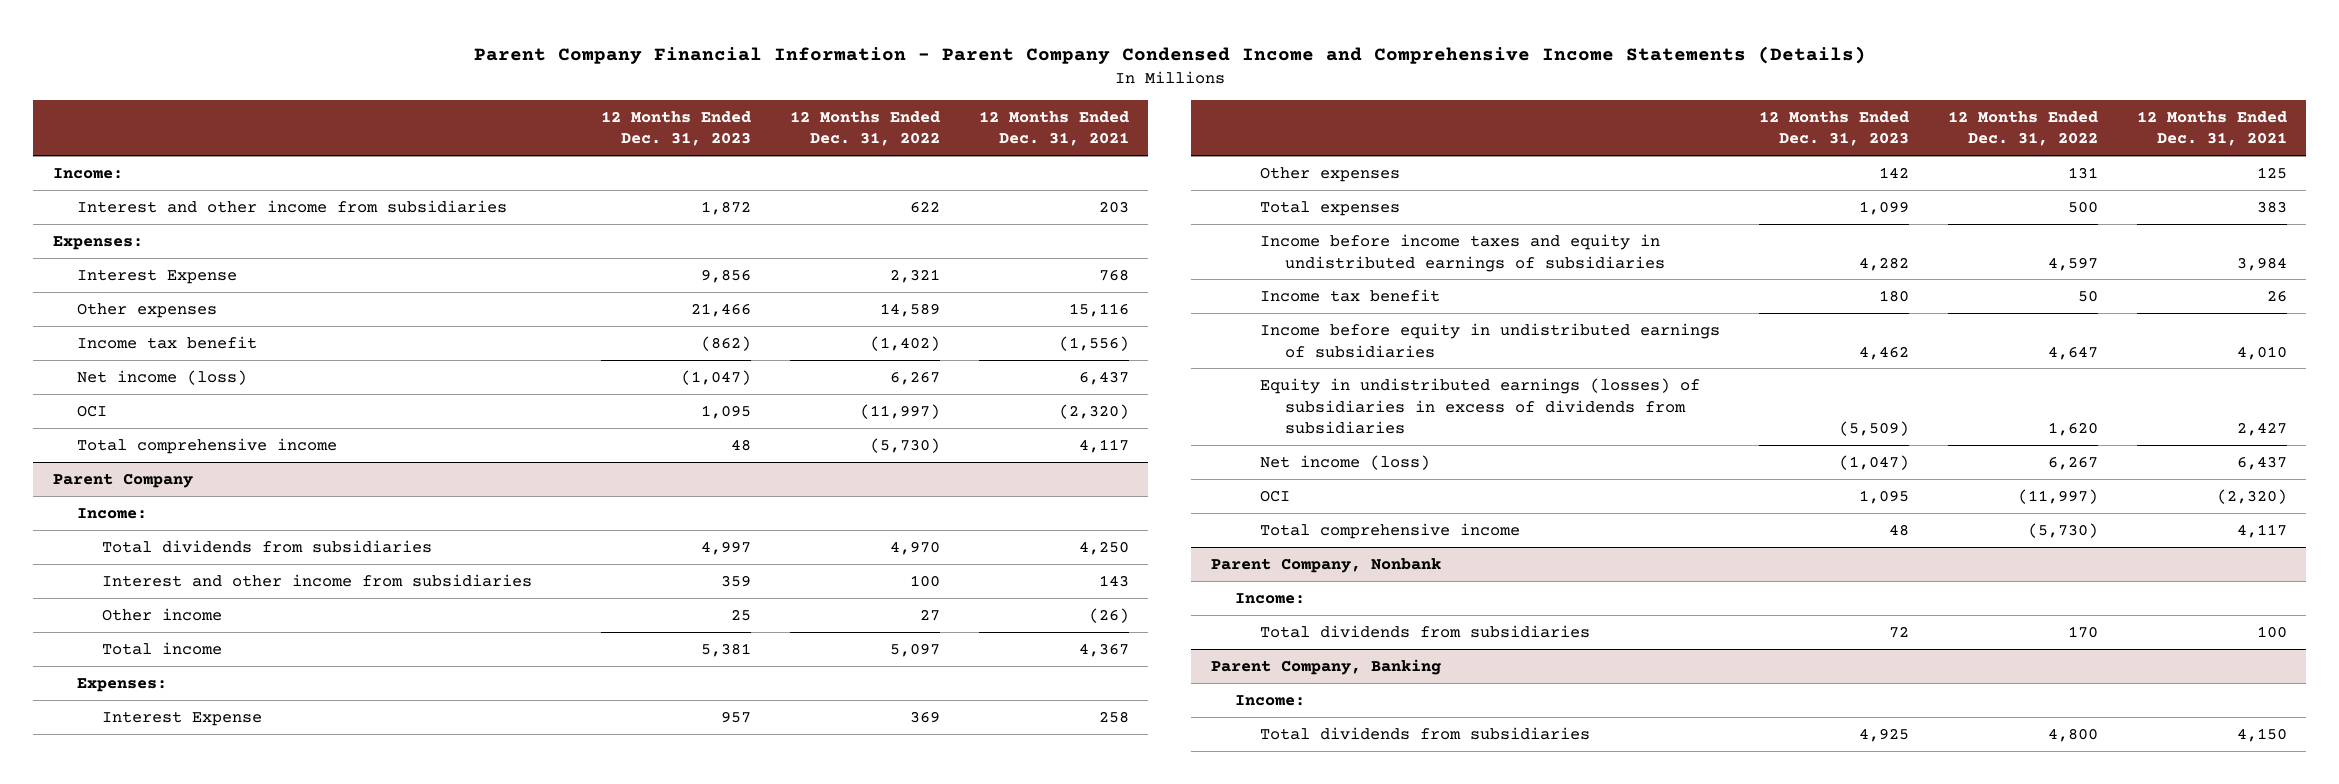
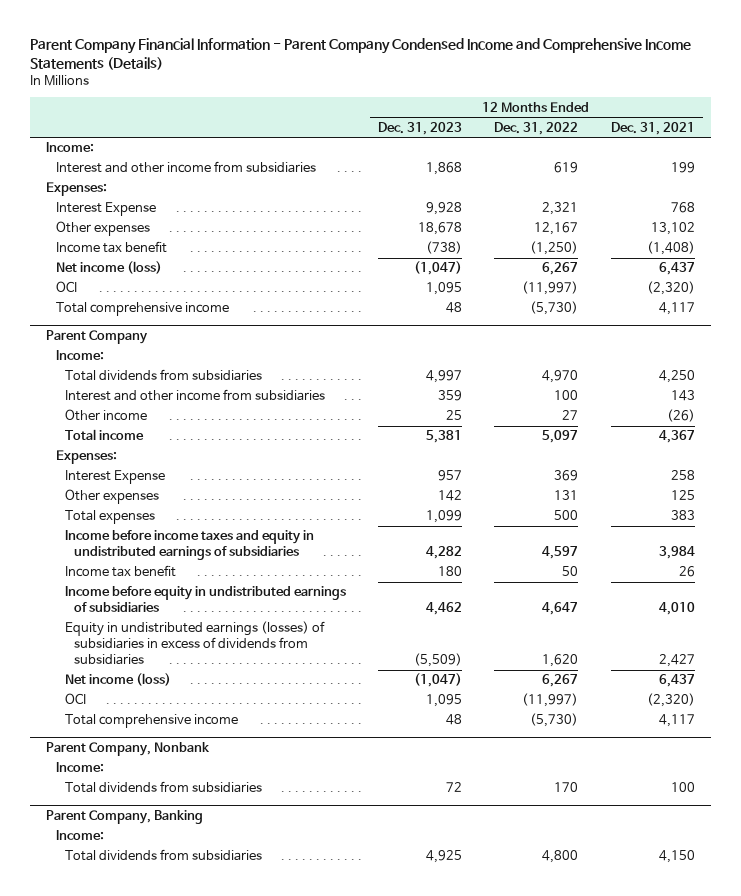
- Interest and other income from subsidiaries | 1,872 | 622 | 203
+ Interest and other income from subsidiaries | 1,868 | 619 | 199
- Interest Expense | 9,856 | 2,321 | 768
- Other expenses | 21,466 | 14,589 | 15,116
- Income tax benefit | (862) | (1,402) | (1,556)
+ Interest Expense | 9,928 | 2,321 | 768
+ Other expenses | 18,678 | 12,167 | 13,102
+ Income tax benefit | (738) | (1,250) | (1,408)

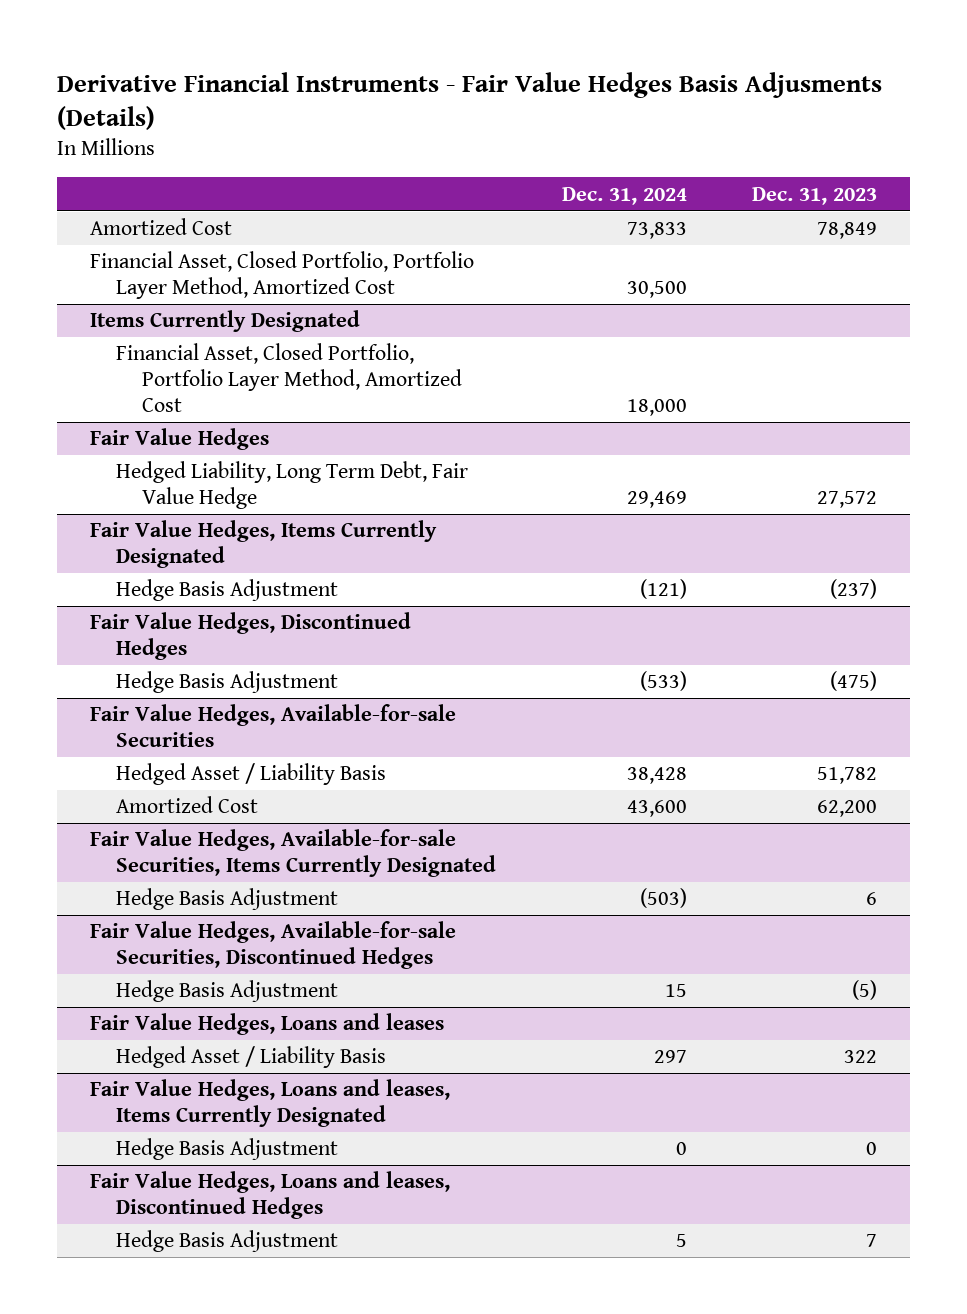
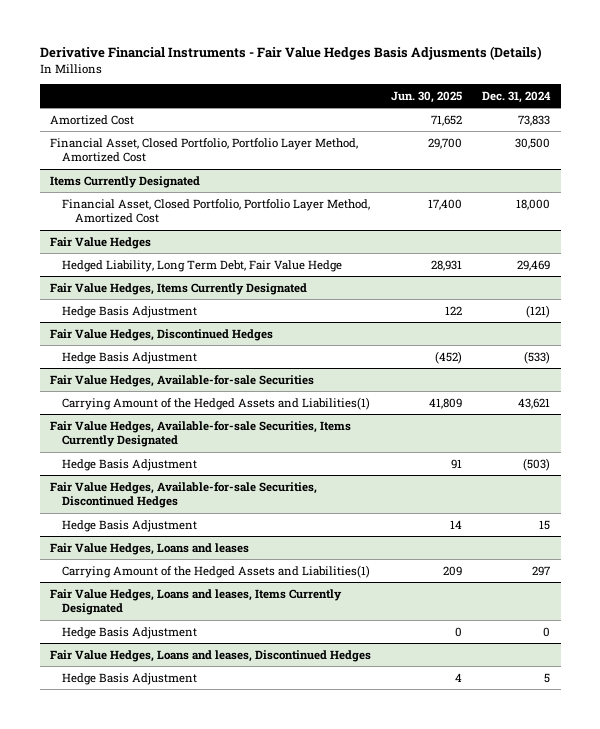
- | Dec. 31, 2024 | Dec. 31, 2023
+ | Jun. 30, 2025 | Dec. 31, 2024
@ Fair Value Hedges, Available-for-sale Securities
- Hedged Asset / Liability Basis | 38,428 | 51,782
- Amortized Cost | 43,600 | 62,200
+ Carrying Amount of the Hedged Assets and Liabilities(1) | 41,809 | 43,621
@ Fair Value Hedges, Loans and leases
- Hedged Asset / Liability Basis | 297 | 322
+ Carrying Amount of the Hedged Assets and Liabilities(1) | 209 | 297

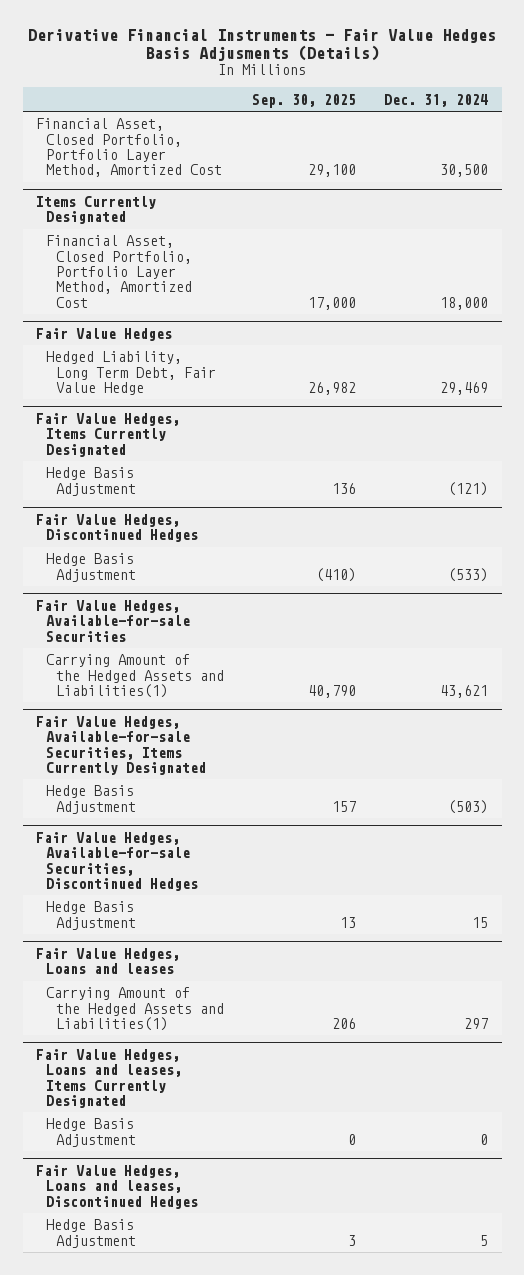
- | Jun. 30, 2025 | Dec. 31, 2024
+ | Sep. 30, 2025 | Dec. 31, 2024
- Amortized Cost | 71,652 | 73,833

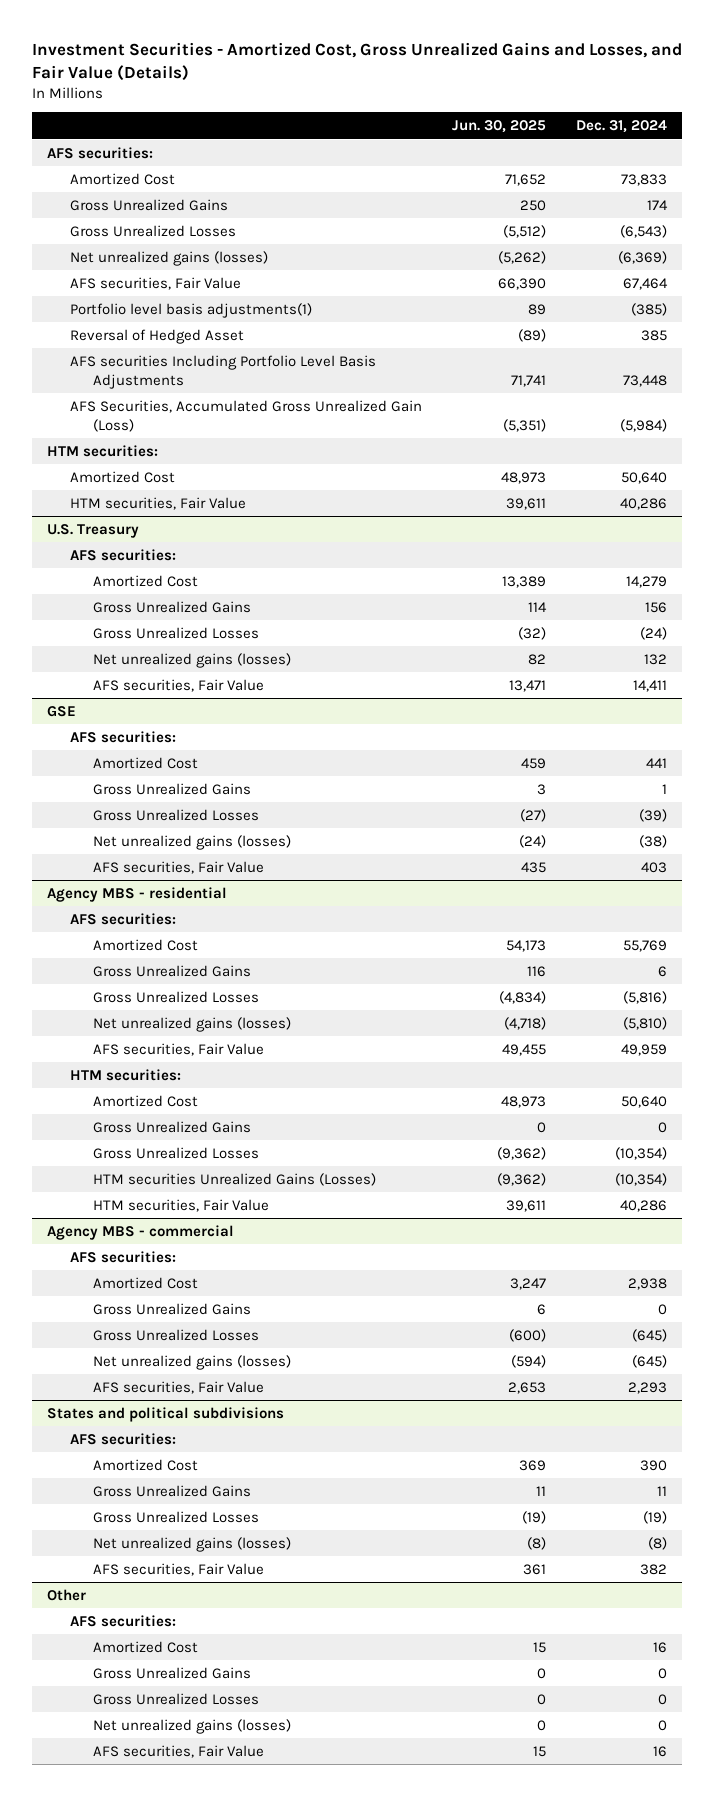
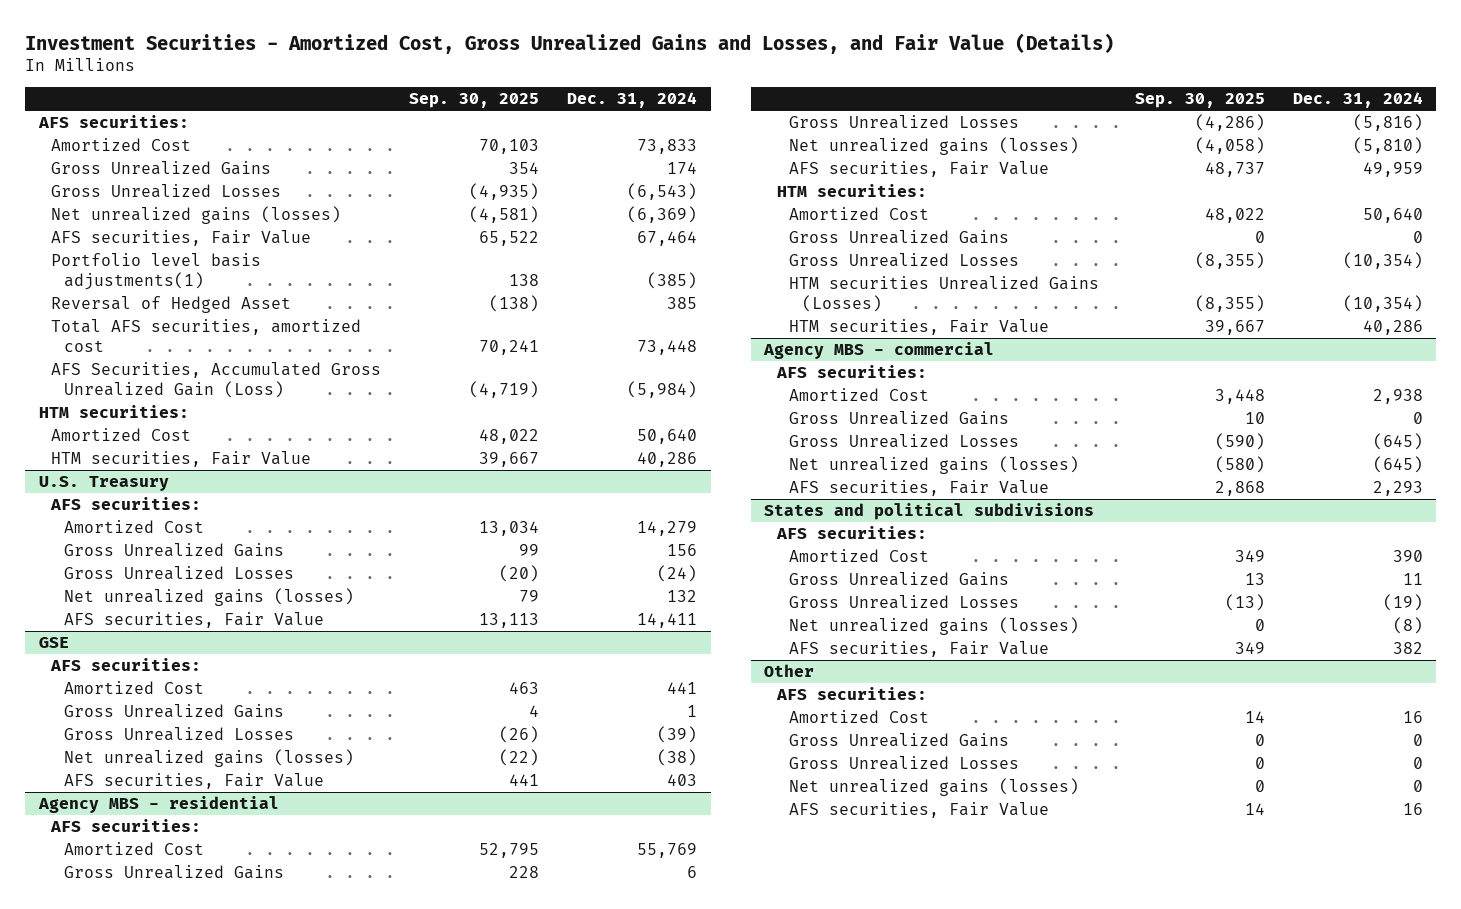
- | Jun. 30, 2025 | Dec. 31, 2024
+ | Sep. 30, 2025 | Dec. 31, 2024
- AFS securities Including Portfolio Level Basis Adjustments | 71,741 | 73,448
+ Total AFS securities, amortized cost | 70,241 | 73,448

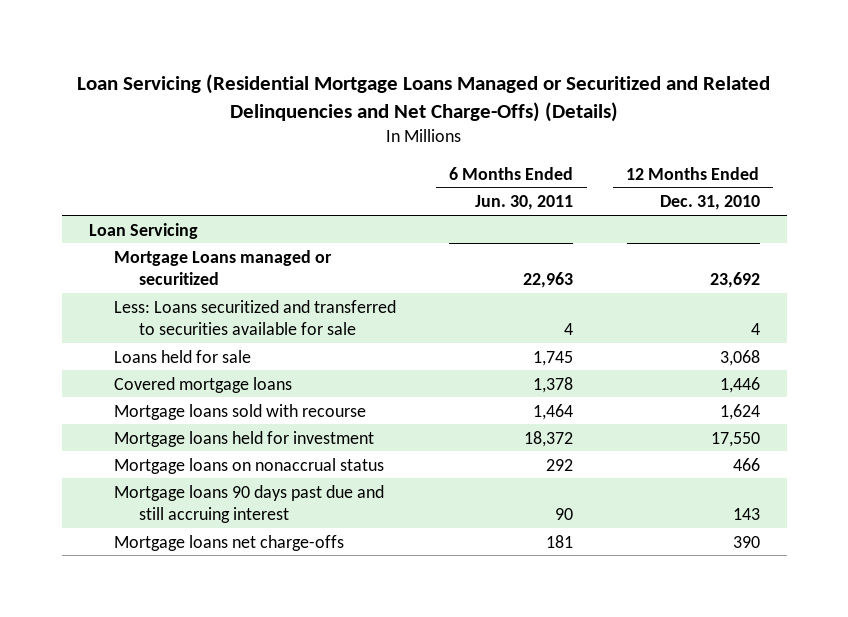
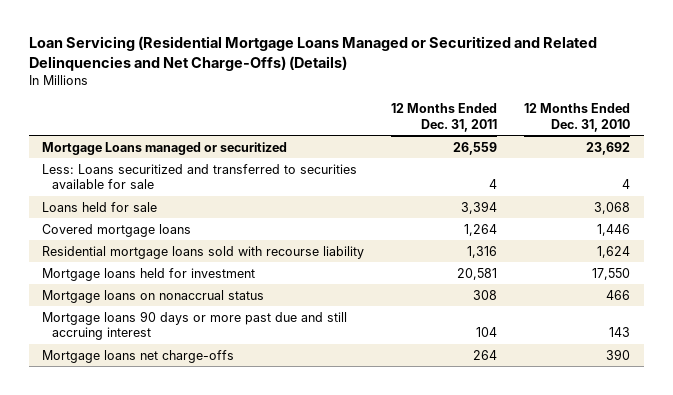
- | 6 Months Ended Jun. 30, 2011 | 12 Months Ended Dec. 31, 2010
+ | 12 Months Ended Dec. 31, 2011 | 12 Months Ended Dec. 31, 2010
- Loan Servicing
- Mortgage loans sold with recourse | 1,464 | 1,624
+ Residential mortgage loans sold with recourse liability | 1,316 | 1,624
- Mortgage loans 90 days past due and still accruing interest | 90 | 143
+ Mortgage loans 90 days or more past due and still accruing interest | 104 | 143

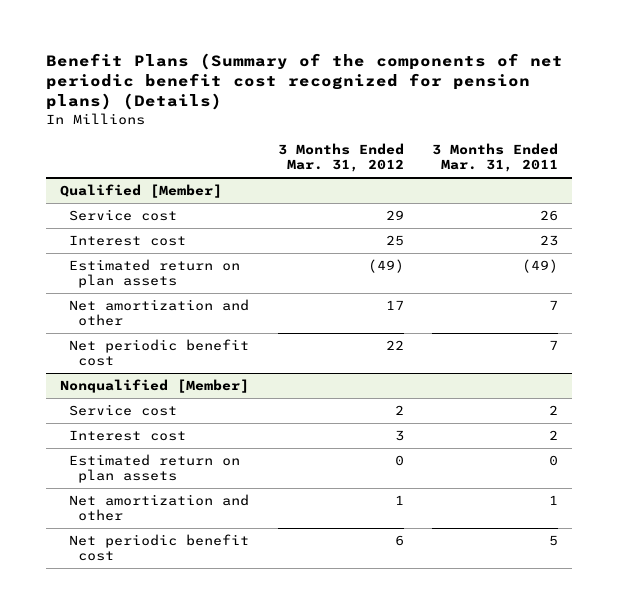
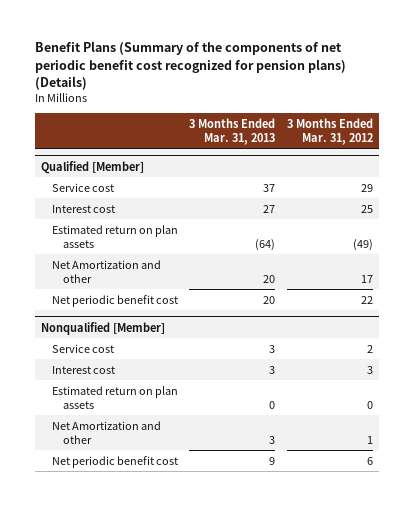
- | 3 Months Ended Mar. 31, 2012 | 3 Months Ended Mar. 31, 2011
+ | 3 Months Ended Mar. 31, 2013 | 3 Months Ended Mar. 31, 2012
@ Qualified [Member]
- Net amortization and other | 17 | 7
+ Net Amortization and other | 20 | 17
@ Nonqualified [Member]
- Net amortization and other | 1 | 1
+ Net Amortization and other | 3 | 1

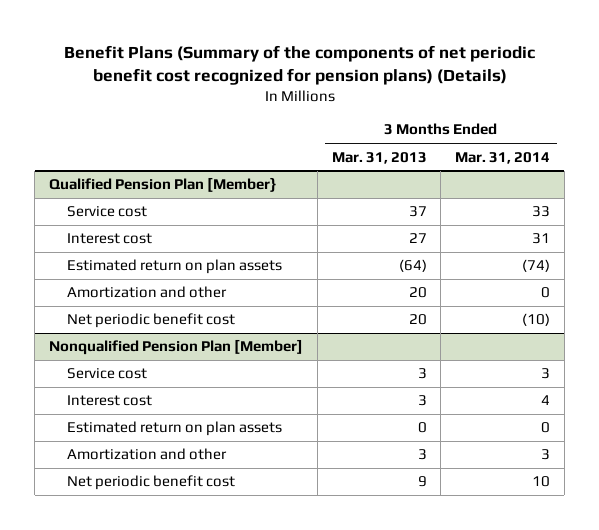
- | 3 Months Ended Mar. 31, 2013 | 3 Months Ended Mar. 31, 2012
+ | 3 Months Ended Mar. 31, 2013 | 3 Months Ended Mar. 31, 2014
- Qualified [Member]
+ Qualified Pension Plan [Member}
- Net Amortization and other | 20 | 17
+ Amortization and other | 20 | 0
- Nonqualified [Member]
+ Nonqualified Pension Plan [Member]
- Net Amortization and other | 3 | 1
+ Amortization and other | 3 | 3

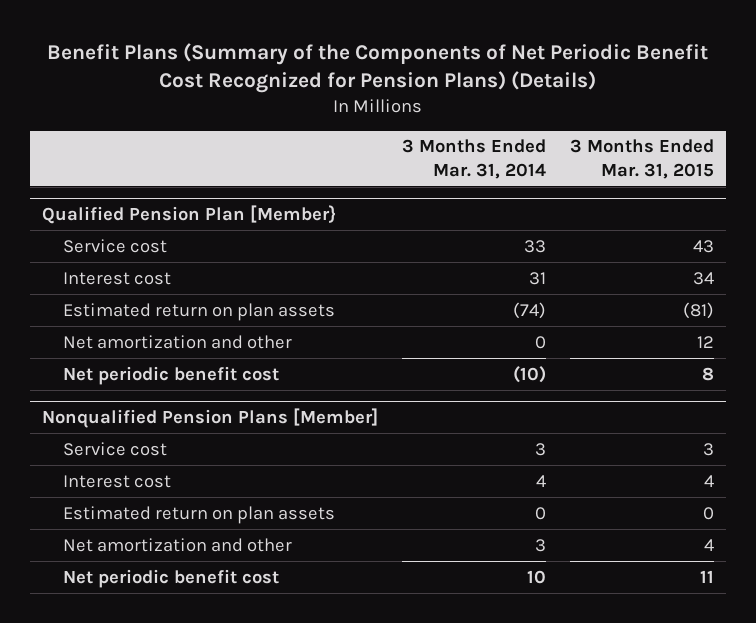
- Benefit Plans (Summary of the components of net periodic benefit cost recognized for pension plans) (Details)
+ Benefit Plans (Summary of the Components of Net Periodic Benefit Cost Recognized for Pension Plans) (Details)
- | 3 Months Ended Mar. 31, 2013 | 3 Months Ended Mar. 31, 2014
+ | 3 Months Ended Mar. 31, 2014 | 3 Months Ended Mar. 31, 2015
@ Qualified Pension Plan [Member}
- Amortization and other | 20 | 0
+ Net amortization and other | 0 | 12
- Nonqualified Pension Plan [Member]
+ Nonqualified Pension Plans [Member]
- Amortization and other | 3 | 3
+ Net amortization and other | 3 | 4

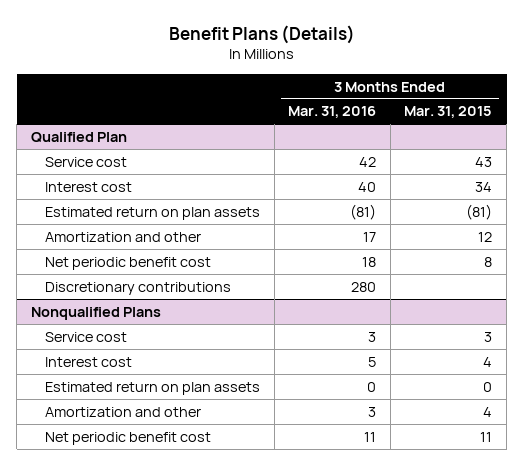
- Benefit Plans (Summary of the Components of Net Periodic Benefit Cost Recognized for Pension Plans) (Details)
+ Benefit Plans (Details)
- | 3 Months Ended Mar. 31, 2014 | 3 Months Ended Mar. 31, 2015
+ | 3 Months Ended Mar. 31, 2016 | 3 Months Ended Mar. 31, 2015
- Qualified Pension Plan [Member}
+ Qualified Plan
- Net amortization and other | 0 | 12
+ Amortization and other | 17 | 12
- Nonqualified Pension Plans [Member]
+ Discretionary contributions | 280 |
+ Nonqualified Plans
- Net amortization and other | 3 | 4
+ Amortization and other | 3 | 4

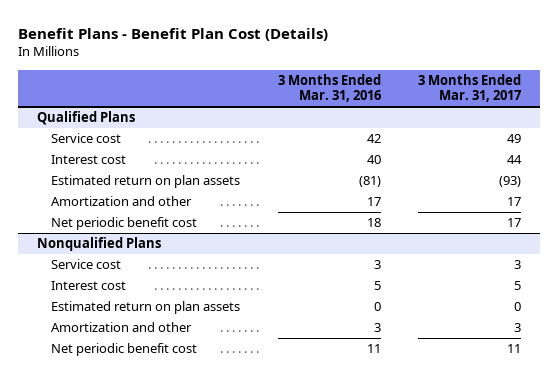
- Benefit Plans (Details)
+ Benefit Plans - Benefit Plan Cost (Details)
- | 3 Months Ended Mar. 31, 2016 | 3 Months Ended Mar. 31, 2015
+ | 3 Months Ended Mar. 31, 2016 | 3 Months Ended Mar. 31, 2017
- Qualified Plan
+ Qualified Plans
- Discretionary contributions | 280 |

